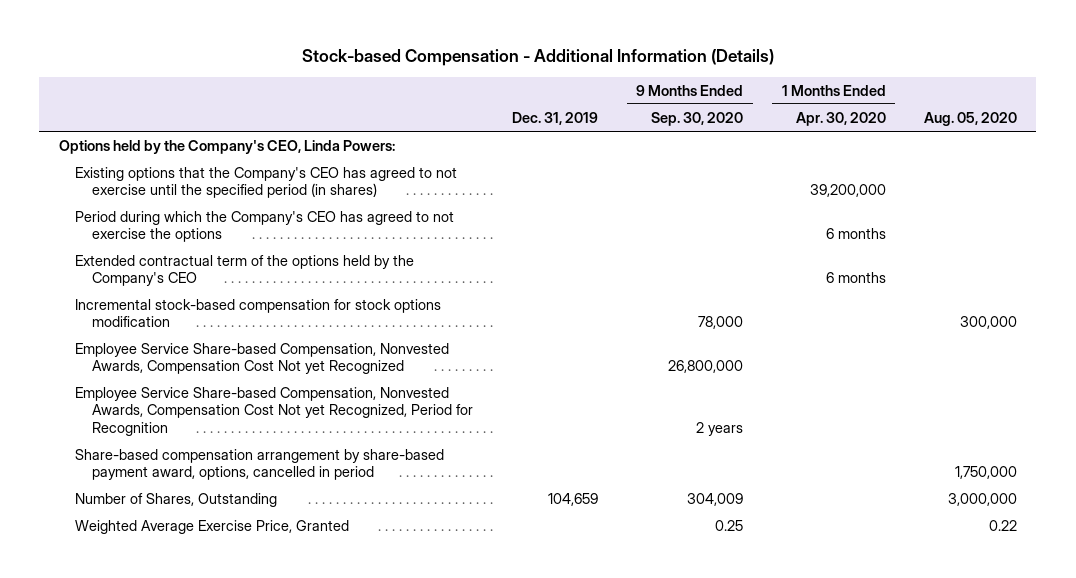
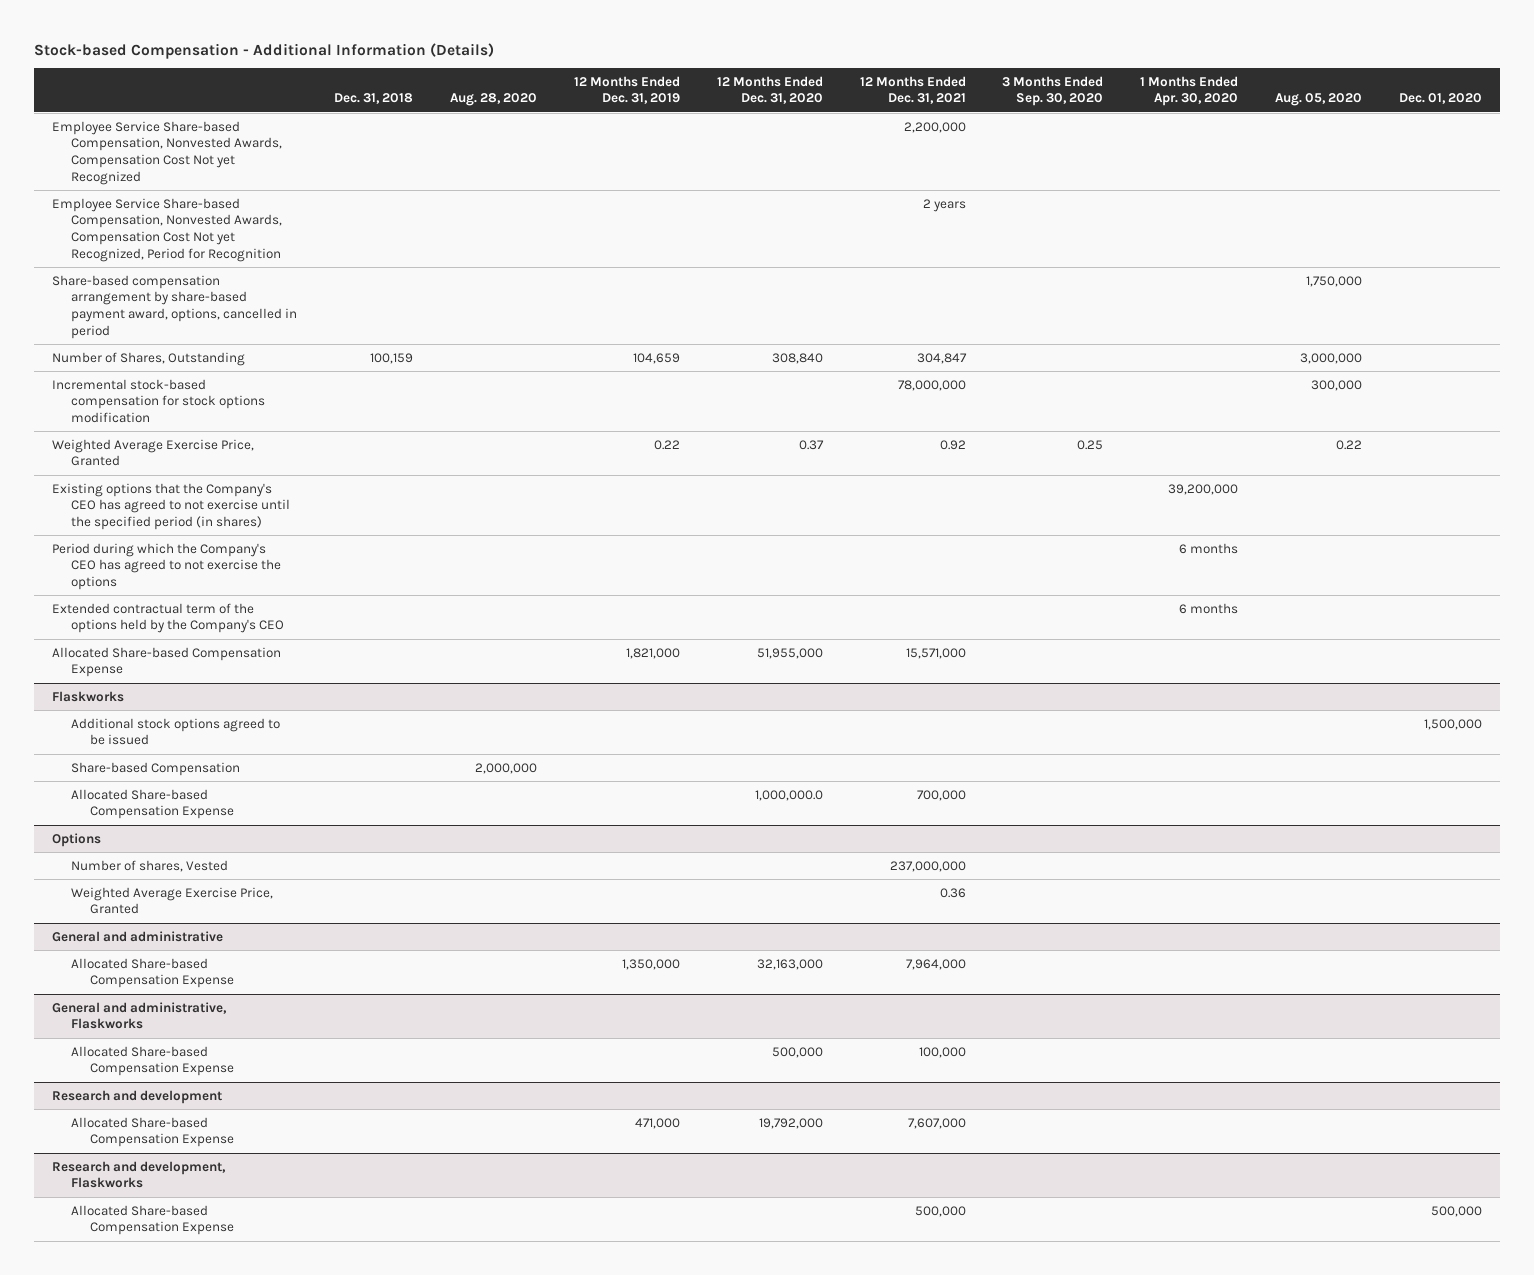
- | Dec. 31, 2019 | 9 Months Ended Sep. 30, 2020 | 1 Months Ended Apr. 30, 2020 | Aug. 05, 2020
+ | Dec. 31, 2018 | Aug. 28, 2020 | 12 Months Ended Dec. 31, 2019 | 12 Months Ended Dec. 31, 2020 | 12 Months Ended Dec. 31, 2021 | 3 Months Ended Sep. 30, 2020 | 1 Months Ended Apr. 30, 2020 | Aug. 05, 2020 | Dec. 01, 2020
- Options held by the Company's CEO, Linda Powers:
moved down: Incremental stock-based compensation for stock options modification | | | | | 78,000,000 | | | 300,000 |
moved down: Existing options that the Company's CEO has agreed to not exercise until the specified period (in shares) | | | | | | | 39,200,000 | |
moved down: Period during which the Company's CEO has agreed to not exercise the options | | | | | | | 6 months | |
moved down: Extended contractual term of the options held by the Company's CEO | | | | | | | 6 months | |
+ Allocated Share-based Compensation Expense | | | 1,821,000 | 51,955,000 | 15,571,000 | | | |
+ Flaskworks
+ Additional stock options agreed to be issued | | | | | | | | | 1,500,000
+ Share-based Compensation | | 2,000,000 | | | | | | |
+ Allocated Share-based Compensation Expense | | | | 1,000,000.0 | 700,000 | | | |
+ Options
+ Number of shares, Vested | | | | | 237,000,000 | | | |
+ Weighted Average Exercise Price, Granted | | | | | 0.36 | | | |
+ General and administrative
+ Allocated Share-based Compensation Expense | | | 1,350,000 | 32,163,000 | 7,964,000 | | | |
+ General and administrative, Flaskworks
+ Allocated Share-based Compensation Expense | | | | 500,000 | 100,000 | | | |
+ Research and development
+ Allocated Share-based Compensation Expense | | | 471,000 | 19,792,000 | 7,607,000 | | | |
+ Research and development, Flaskworks
+ Allocated Share-based Compensation Expense | | | | | 500,000 | | | | 500,000

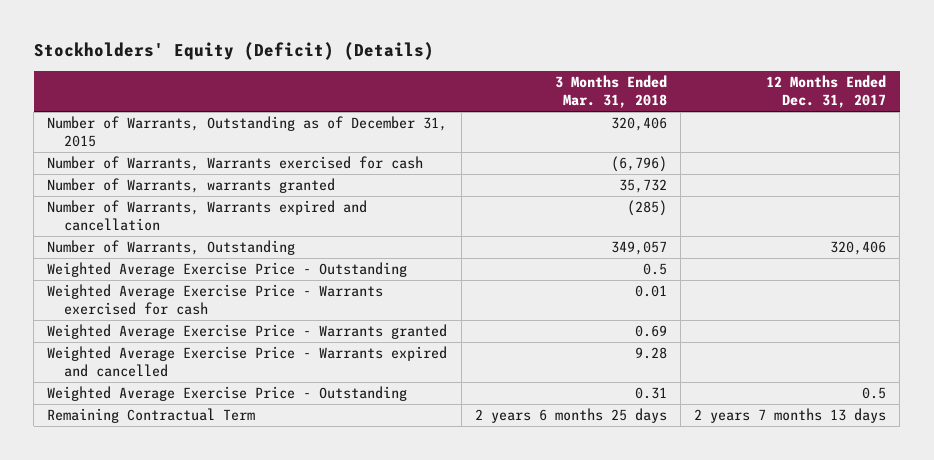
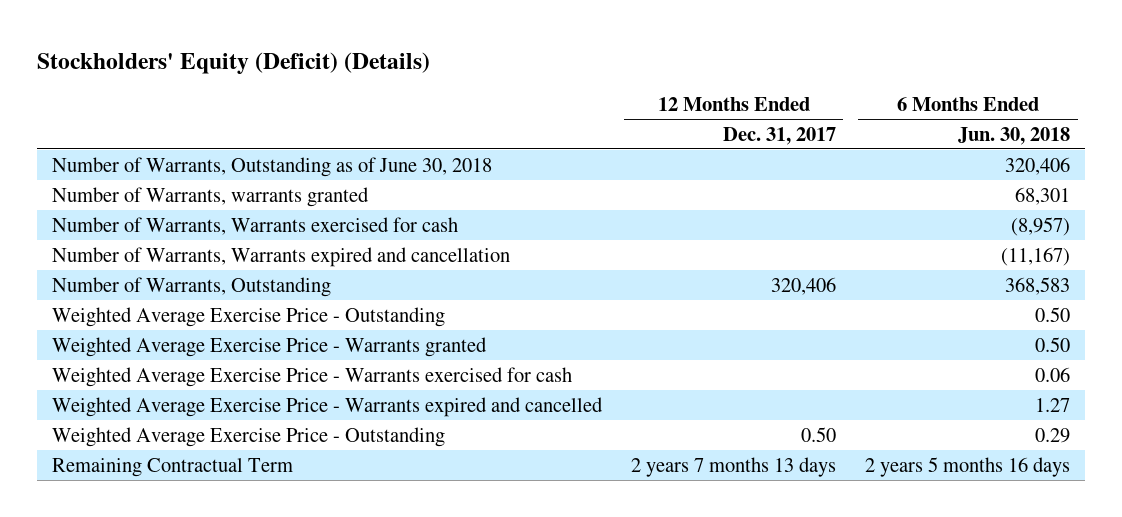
- | 3 Months Ended Mar. 31, 2018 | 12 Months Ended Dec. 31, 2017
+ | 12 Months Ended Dec. 31, 2017 | 6 Months Ended Jun. 30, 2018
- Number of Warrants, Outstanding as of December 31, 2015 | 320,406 |
+ Number of Warrants, Outstanding as of June 30, 2018 | | 320,406
moved down: Number of Warrants, Warrants exercised for cash | | (8,957)
moved down: Weighted Average Exercise Price - Warrants exercised for cash | | 0.06
- Weighted Average Exercise Price - Outstanding | 0.31 | 0.5
+ Weighted Average Exercise Price - Outstanding | 0.50 | 0.29

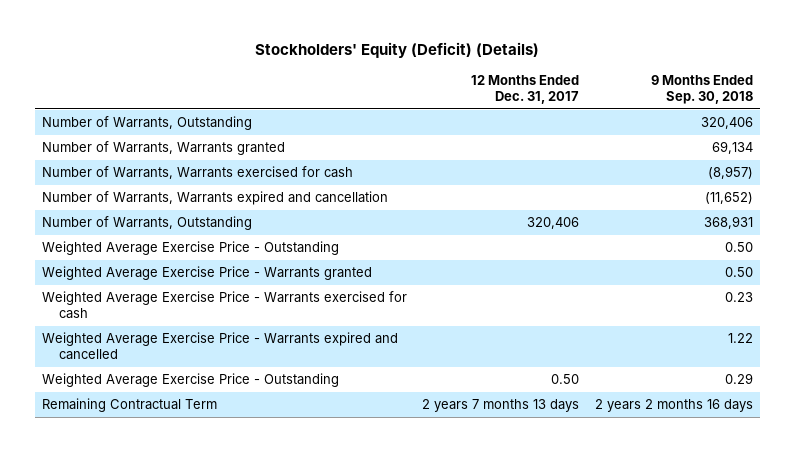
- | 12 Months Ended Dec. 31, 2017 | 6 Months Ended Jun. 30, 2018
+ | 12 Months Ended Dec. 31, 2017 | 9 Months Ended Sep. 30, 2018
- Number of Warrants, Outstanding as of June 30, 2018 | | 320,406
- Number of Warrants, warrants granted | | 68,301
+ Number of Warrants, Outstanding | | 320,406
+ Number of Warrants, Warrants granted | | 69,134

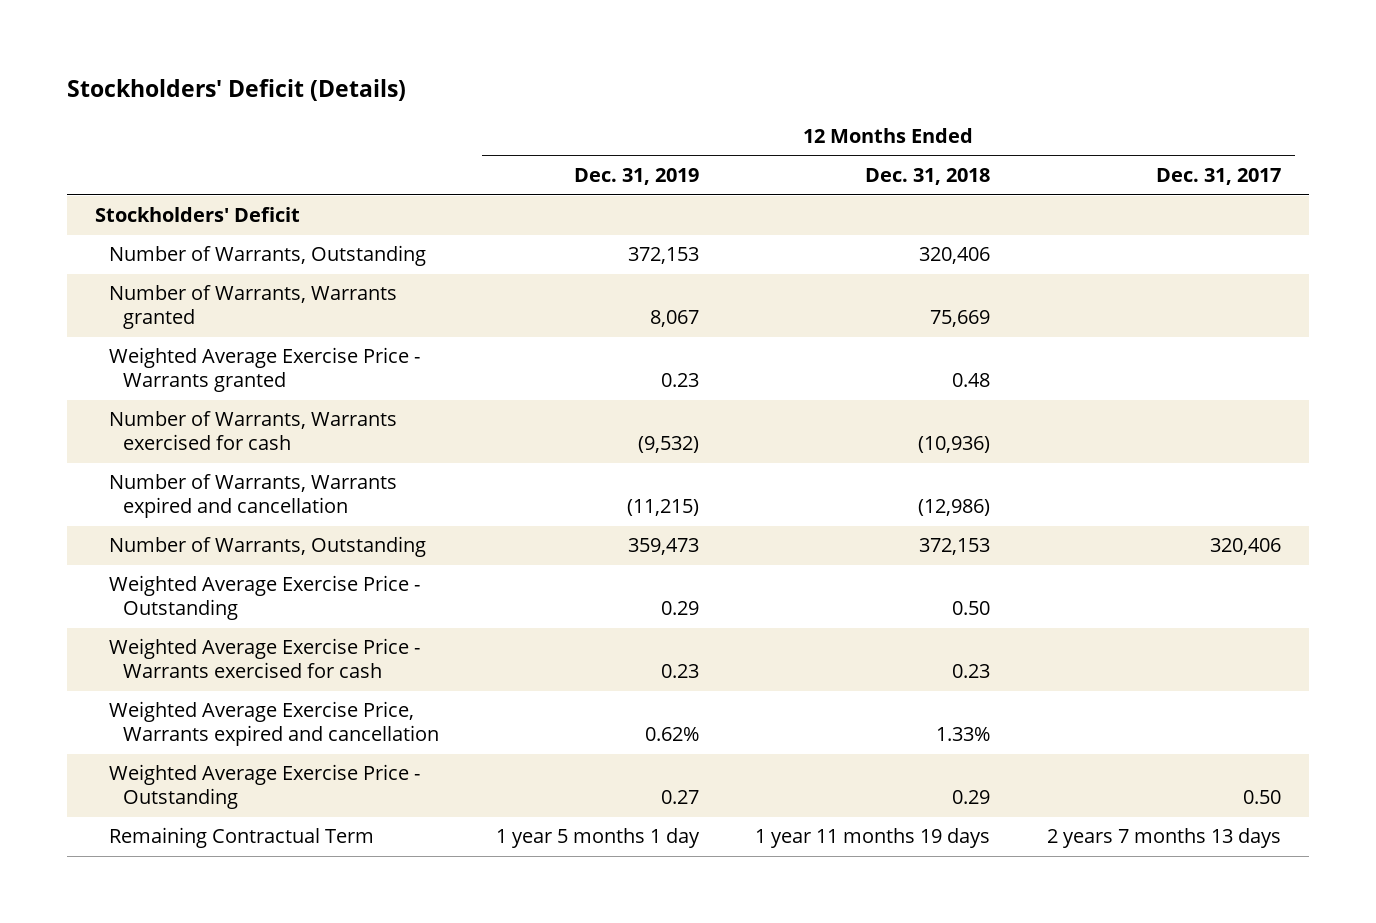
- Stockholders' Equity (Deficit) (Details)
+ Stockholders' Deficit (Details)
- | 12 Months Ended Dec. 31, 2017 | 9 Months Ended Sep. 30, 2018
+ | 12 Months Ended Dec. 31, 2019 | 12 Months Ended Dec. 31, 2018 | 12 Months Ended Dec. 31, 2017
+ Stockholders' Deficit
moved up: Weighted Average Exercise Price - Warrants granted | 0.23 | 0.48 |
- Weighted Average Exercise Price - Warrants expired and cancelled | | 1.22
+ Weighted Average Exercise Price, Warrants expired and cancellation | 0.62% | 1.33% |

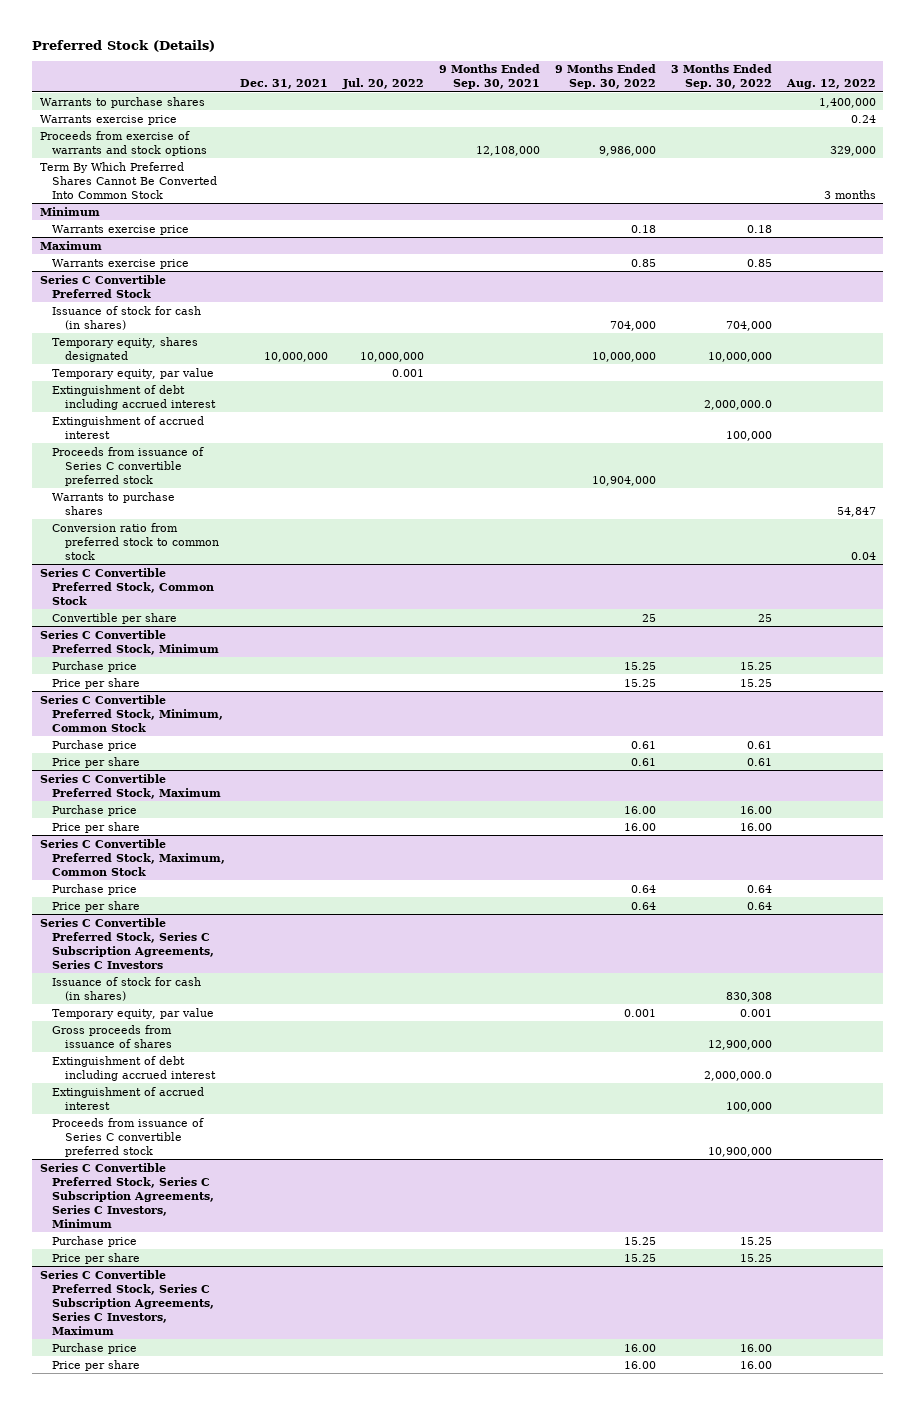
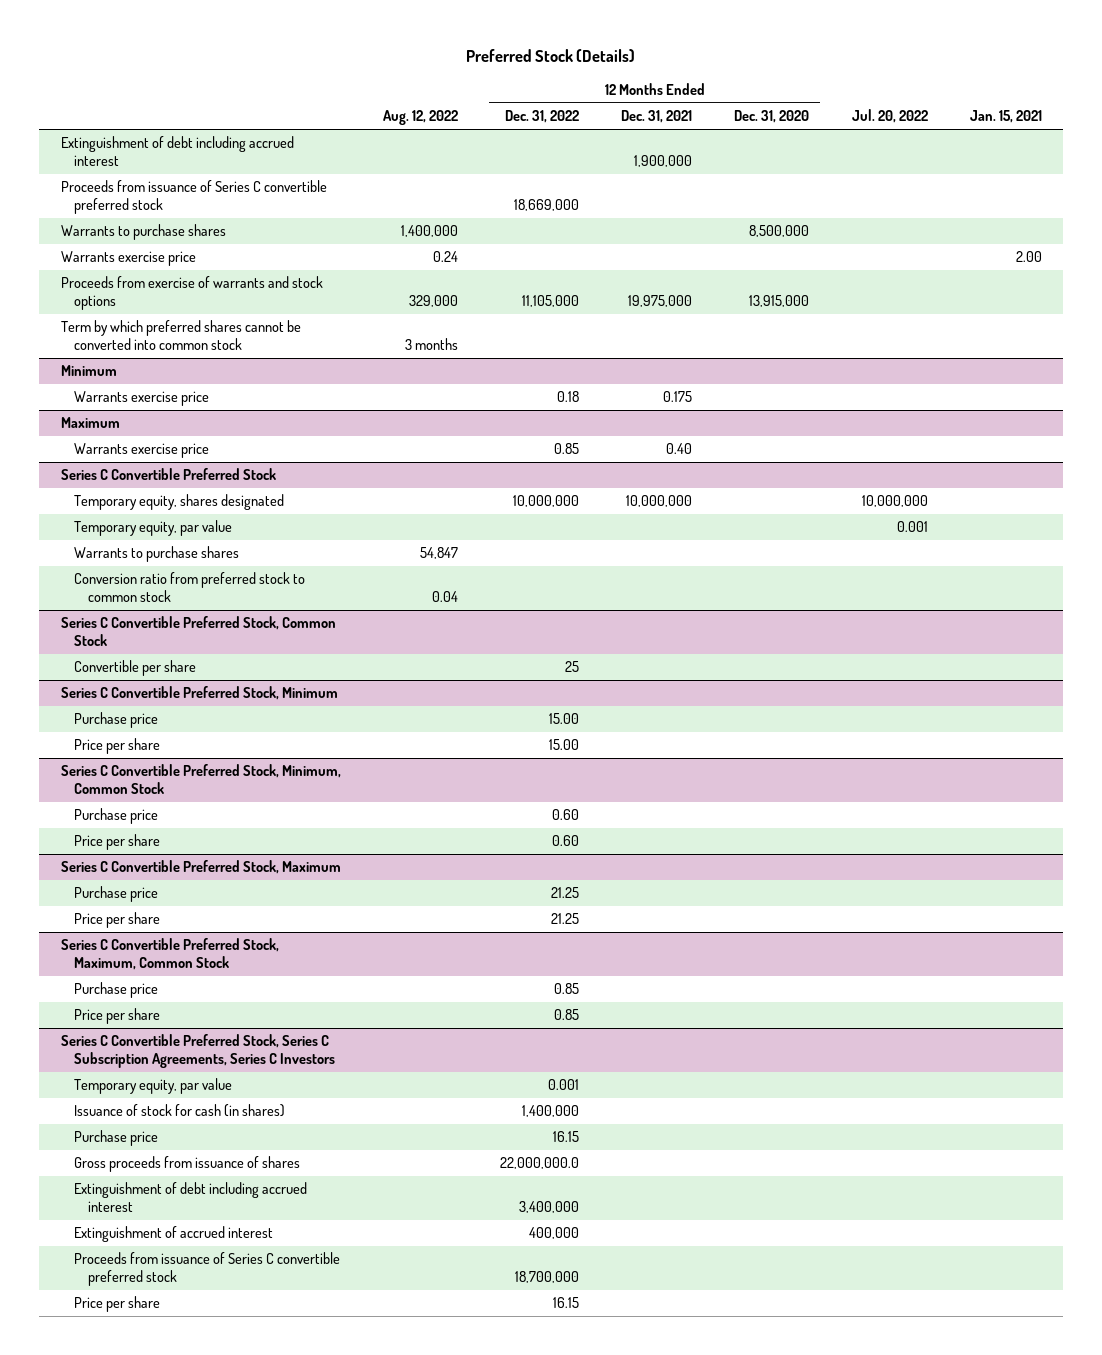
- | Dec. 31, 2021 | Jul. 20, 2022 | 9 Months Ended Sep. 30, 2021 | 9 Months Ended Sep. 30, 2022 | 3 Months Ended Sep. 30, 2022 | Aug. 12, 2022
+ | Aug. 12, 2022 | 12 Months Ended Dec. 31, 2022 | 12 Months Ended Dec. 31, 2021 | 12 Months Ended Dec. 31, 2020 | Jul. 20, 2022 | Jan. 15, 2021
+ Extinguishment of debt including accrued interest | | | 1,900,000 | | |
+ Proceeds from issuance of Series C convertible preferred stock | | 18,669,000 | | | |
- Term By Which Preferred Shares Cannot Be Converted Into Common Stock | | | | | | 3 months
+ Term by which preferred shares cannot be converted into common stock | 3 months | | | | |
@ Series C Convertible Preferred Stock
- Issuance of stock for cash (in shares) | | | | 704,000 | 704,000 |
- Extinguishment of debt including accrued interest | | | | | 2,000,000.0 |
- Extinguishment of accrued interest | | | | | 100,000 |
- Proceeds from issuance of Series C convertible preferred stock | | | | 10,904,000 | |
@ Series C Convertible Preferred Stock, Series C Subscription Agreements, Series C Investors
moved down: Issuance of stock for cash (in shares) | | 1,400,000 | | | |
+ Purchase price | | 16.15 | | | |
- Series C Convertible Preferred Stock, Series C Subscription Agreements, Series C Investors, Minimum
- Purchase price | | | | 15.25 | 15.25 |
- Price per share | | | | 15.25 | 15.25 |
- Series C Convertible Preferred Stock, Series C Subscription Agreements, Series C Investors, Maximum
- Purchase price | | | | 16.00 | 16.00 |
- Price per share | | | | 16.00 | 16.00 |
@ Series C Convertible Preferred Stock, Series C Subscription Agreements, Series C Investors
+ Price per share | | 16.15 | | | |

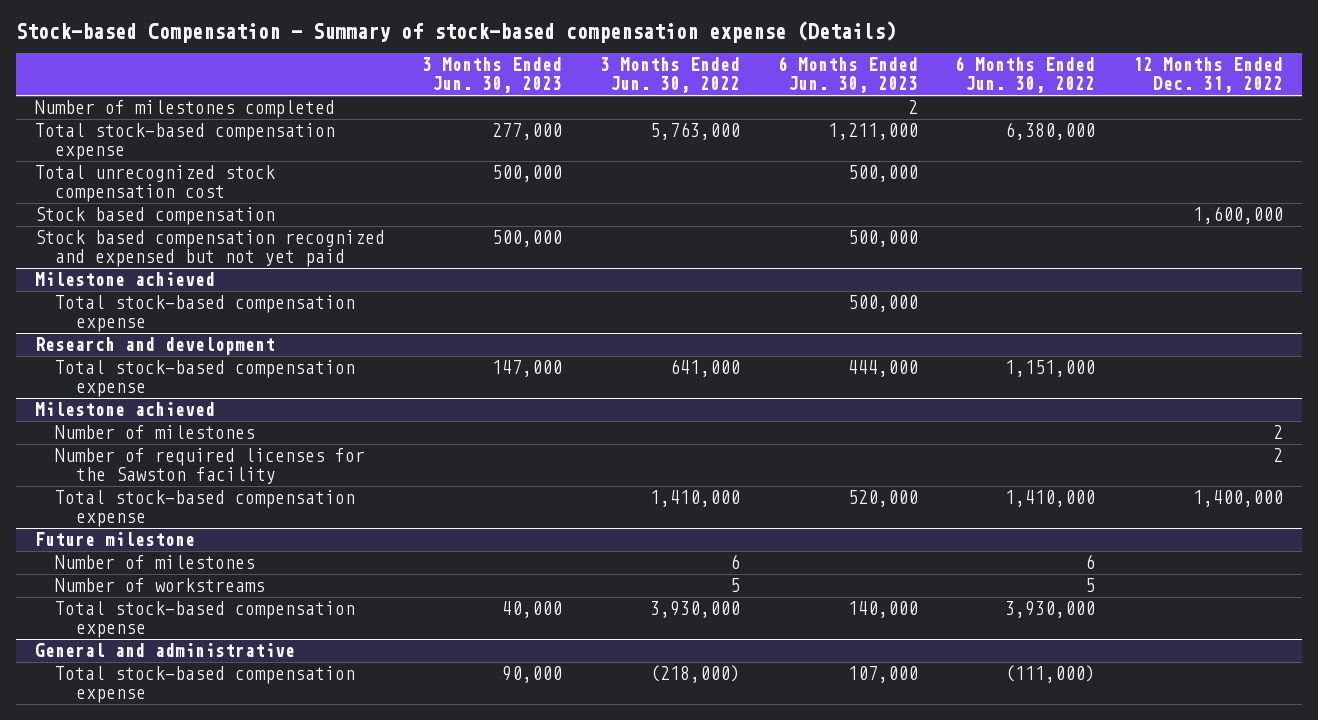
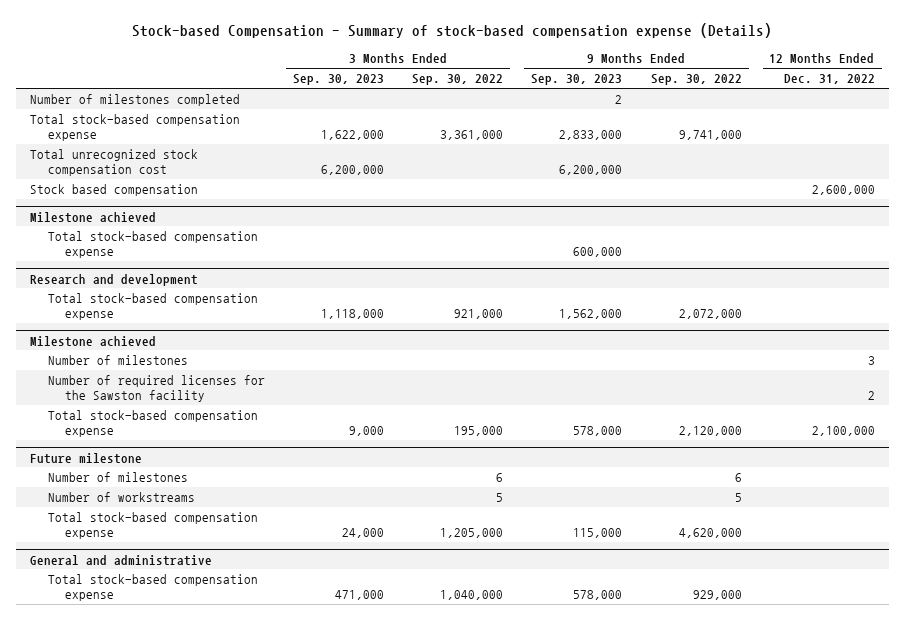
- | 3 Months Ended Jun. 30, 2023 | 3 Months Ended Jun. 30, 2022 | 6 Months Ended Jun. 30, 2023 | 6 Months Ended Jun. 30, 2022 | 12 Months Ended Dec. 31, 2022
+ | 3 Months Ended Sep. 30, 2023 | 3 Months Ended Sep. 30, 2022 | 9 Months Ended Sep. 30, 2023 | 9 Months Ended Sep. 30, 2022 | 12 Months Ended Dec. 31, 2022
- Stock based compensation | | | | | 1,600,000
- Stock based compensation recognized and expensed but not yet paid | 500,000 | | 500,000 | |
+ Stock based compensation | | | | | 2,600,000
@ Milestone achieved
- Number of milestones | | | | | 2
+ Number of milestones | | | | | 3
- Total stock-based compensation expense | | 1,410,000 | 520,000 | 1,410,000 | 1,400,000
+ Total stock-based compensation expense | 9,000 | 195,000 | 578,000 | 2,120,000 | 2,100,000

